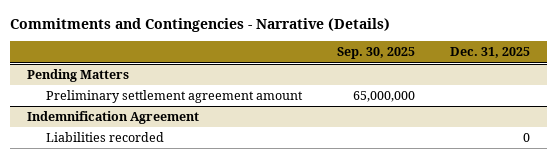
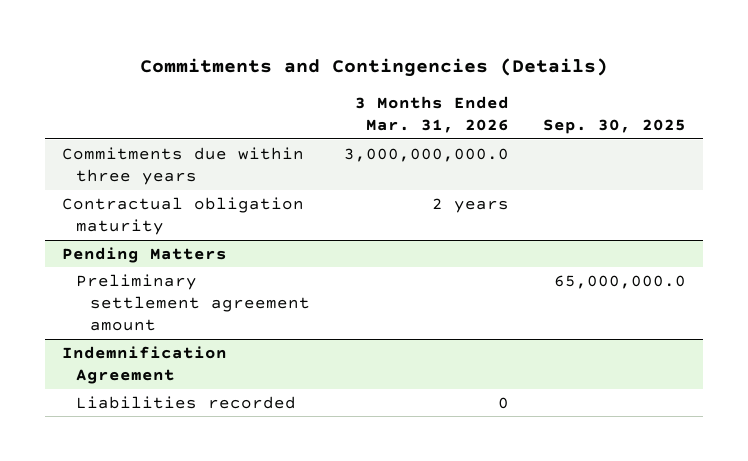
- Commitments and Contingencies - Narrative (Details)
+ Commitments and Contingencies (Details)
- | Sep. 30, 2025 | Dec. 31, 2025
+ | 3 Months Ended Mar. 31, 2026 | Sep. 30, 2025
+ Commitments due within three years | 3,000,000,000.0 |
+ Contractual obligation maturity | 2 years |
@ Pending Matters
- Preliminary settlement agreement amount | 65,000,000 |
+ Preliminary settlement agreement amount | | 65,000,000.0

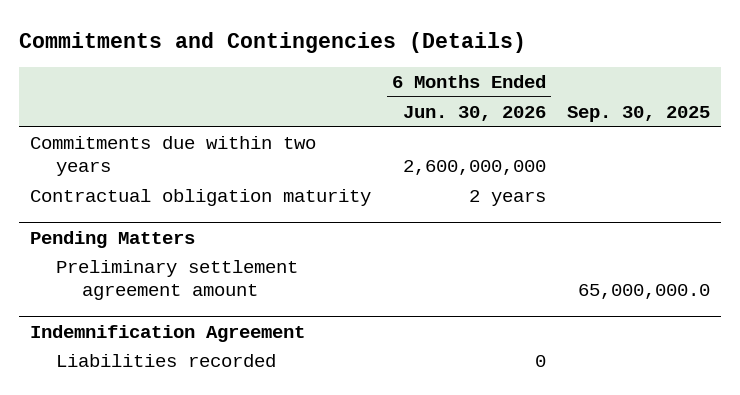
- | 3 Months Ended Mar. 31, 2026 | Sep. 30, 2025
+ | 6 Months Ended Jun. 30, 2026 | Sep. 30, 2025
- Commitments due within three years | 3,000,000,000.0 |
+ Commitments due within two years | 2,600,000,000 |

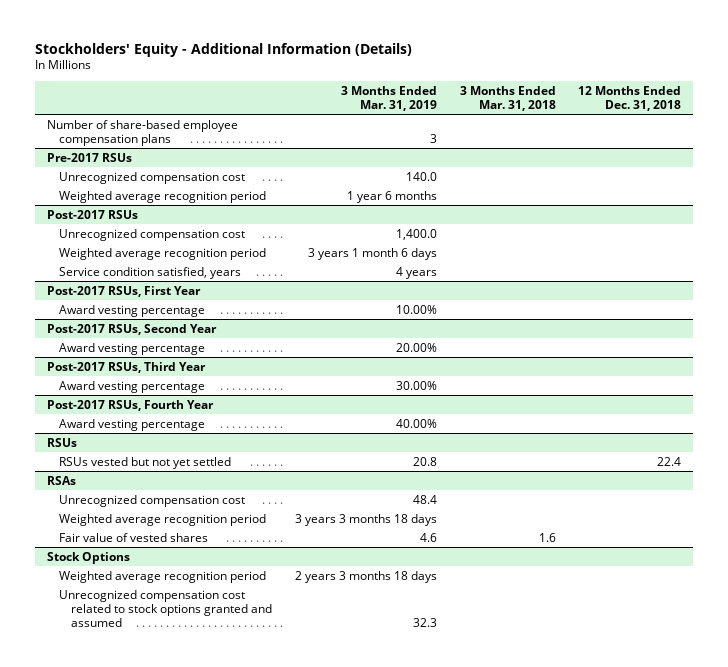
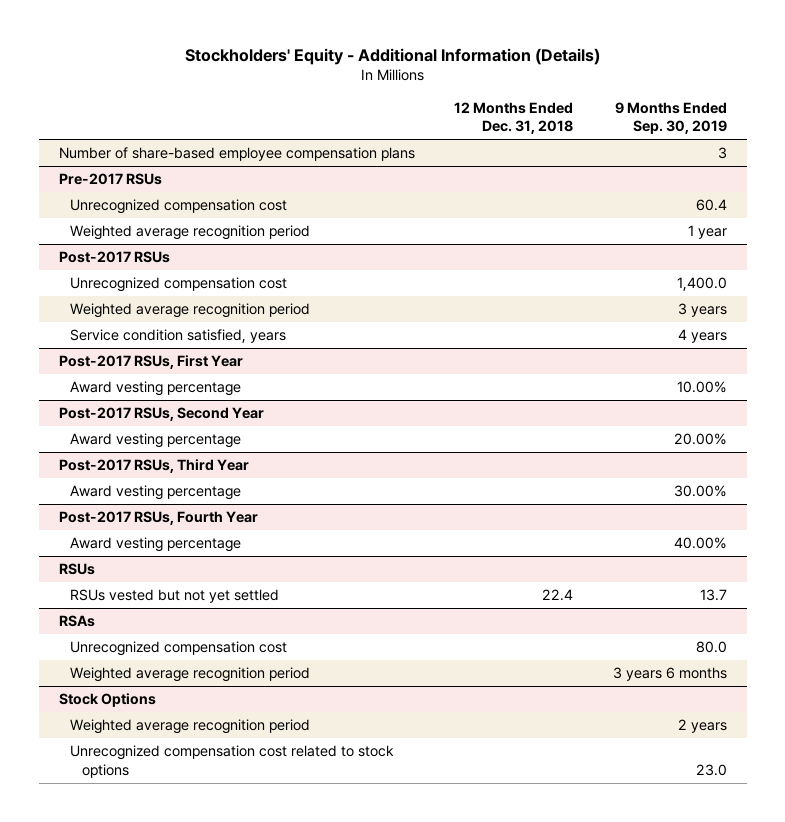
- | 3 Months Ended Mar. 31, 2019 | 3 Months Ended Mar. 31, 2018 | 12 Months Ended Dec. 31, 2018
+ | 12 Months Ended Dec. 31, 2018 | 9 Months Ended Sep. 30, 2019
@ RSAs
- Fair value of vested shares | 4.6 | 1.6 |
@ Stock Options
- Unrecognized compensation cost related to stock options granted and assumed | 32.3 | |
+ Unrecognized compensation cost related to stock options | | 23.0

